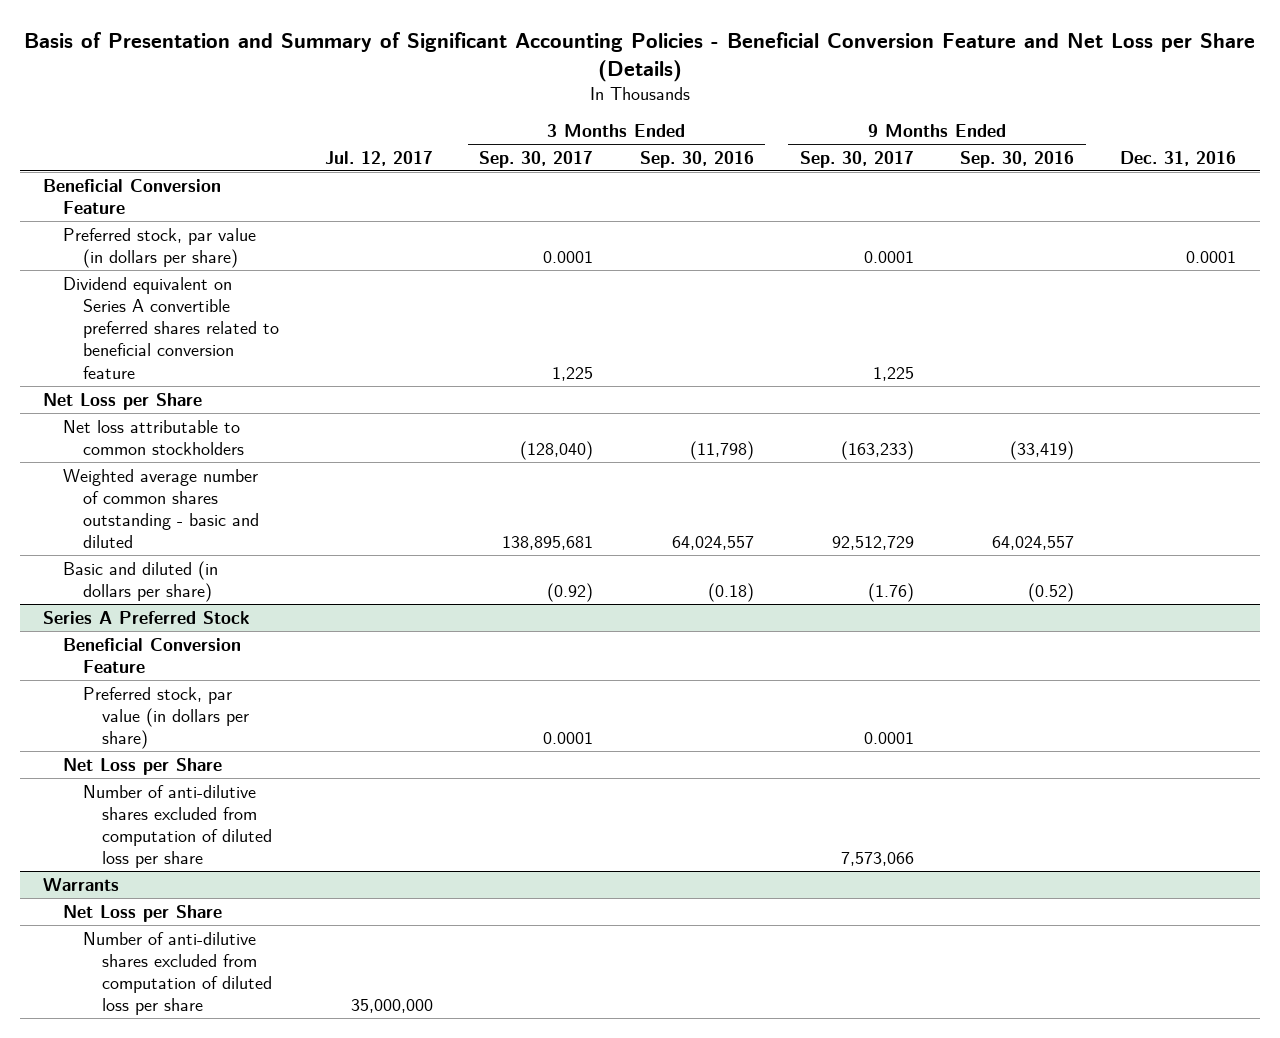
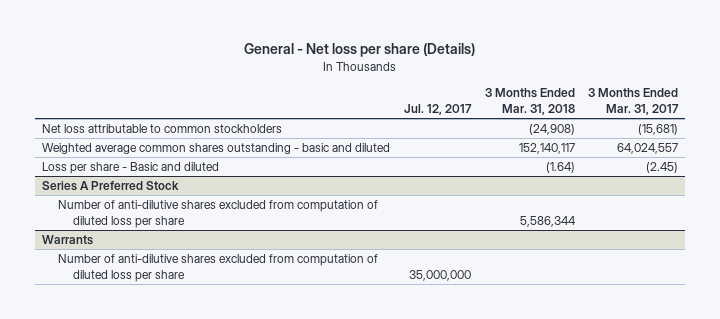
- Basis of Presentation and Summary of Significant Accounting Policies - Beneficial Conversion Feature and Net Loss per Share (Details)
+ General - Net loss per share (Details)
- | Jul. 12, 2017 | 3 Months Ended Sep. 30, 2017 | 3 Months Ended Sep. 30, 2016 | 9 Months Ended Sep. 30, 2017 | 9 Months Ended Sep. 30, 2016 | Dec. 31, 2016
+ | Jul. 12, 2017 | 3 Months Ended Mar. 31, 2018 | 3 Months Ended Mar. 31, 2017
- Beneficial Conversion Feature
- Preferred stock, par value (in dollars per share) | | 0.0001 | | 0.0001 | | 0.0001
- Dividend equivalent on Series A convertible preferred shares related to beneficial conversion feature | | 1,225 | | 1,225 | |
- Net Loss per Share
- Weighted average number of common shares outstanding - basic and diluted | | 138,895,681 | 64,024,557 | 92,512,729 | 64,024,557 |
- Basic and diluted (in dollars per share) | | (0.92) | (0.18) | (1.76) | (0.52) |
+ Weighted average common shares outstanding - basic and diluted | | 152,140,117 | 64,024,557
+ Loss per share - Basic and diluted | | (1.64) | (2.45)
@ Series A Preferred Stock
- Beneficial Conversion Feature
- Preferred stock, par value (in dollars per share) | | 0.0001 | | 0.0001 | |
- Net Loss per Share
@ Warrants
- Net Loss per Share

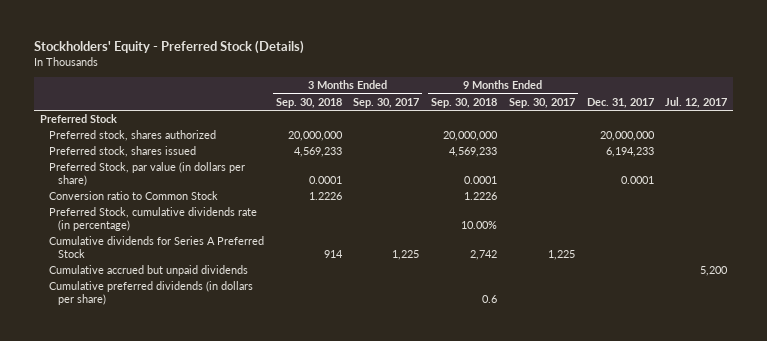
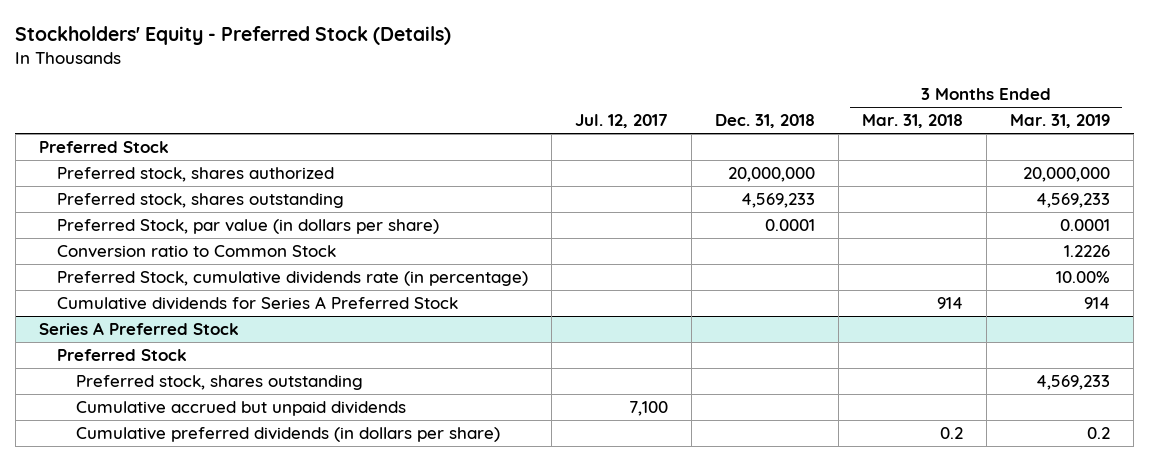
- | 3 Months Ended Sep. 30, 2018 | 3 Months Ended Sep. 30, 2017 | 9 Months Ended Sep. 30, 2018 | 9 Months Ended Sep. 30, 2017 | Dec. 31, 2017 | Jul. 12, 2017
+ | Jul. 12, 2017 | Dec. 31, 2018 | 3 Months Ended Mar. 31, 2018 | 3 Months Ended Mar. 31, 2019
- Preferred stock, shares issued | 4,569,233 | | 4,569,233 | | 6,194,233 |
+ Preferred stock, shares outstanding | | 4,569,233 | | 4,569,233
- Cumulative accrued but unpaid dividends | | | | | | 5,200
- Cumulative preferred dividends (in dollars per share) | | | 0.6 | | |
+ Series A Preferred Stock
+ Preferred Stock
+ Preferred stock, shares outstanding | | | | 4,569,233
+ Cumulative accrued but unpaid dividends | 7,100 | | |
+ Cumulative preferred dividends (in dollars per share) | | | 0.2 | 0.2

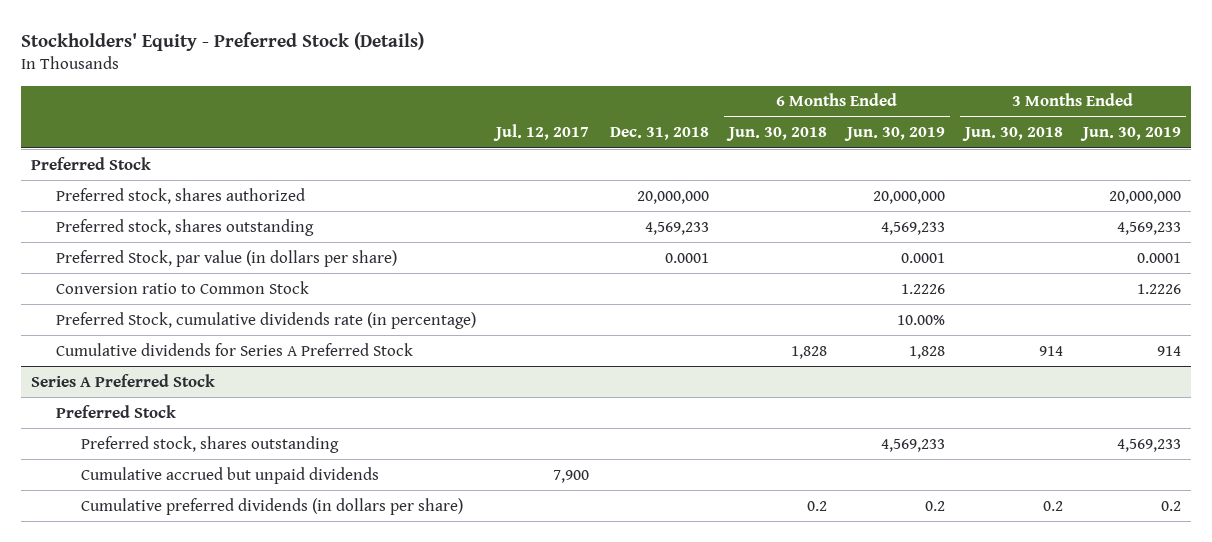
- | Jul. 12, 2017 | Dec. 31, 2018 | 3 Months Ended Mar. 31, 2018 | 3 Months Ended Mar. 31, 2019
+ | Jul. 12, 2017 | Dec. 31, 2018 | 6 Months Ended Jun. 30, 2018 | 6 Months Ended Jun. 30, 2019 | 3 Months Ended Jun. 30, 2018 | 3 Months Ended Jun. 30, 2019
@ Series A Preferred Stock
- Cumulative accrued but unpaid dividends | 7,100 | | |
+ Cumulative accrued but unpaid dividends | 7,900 | | | | |

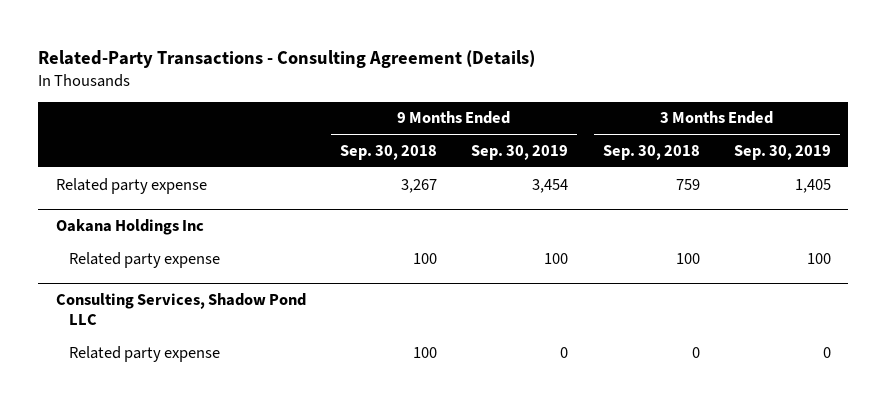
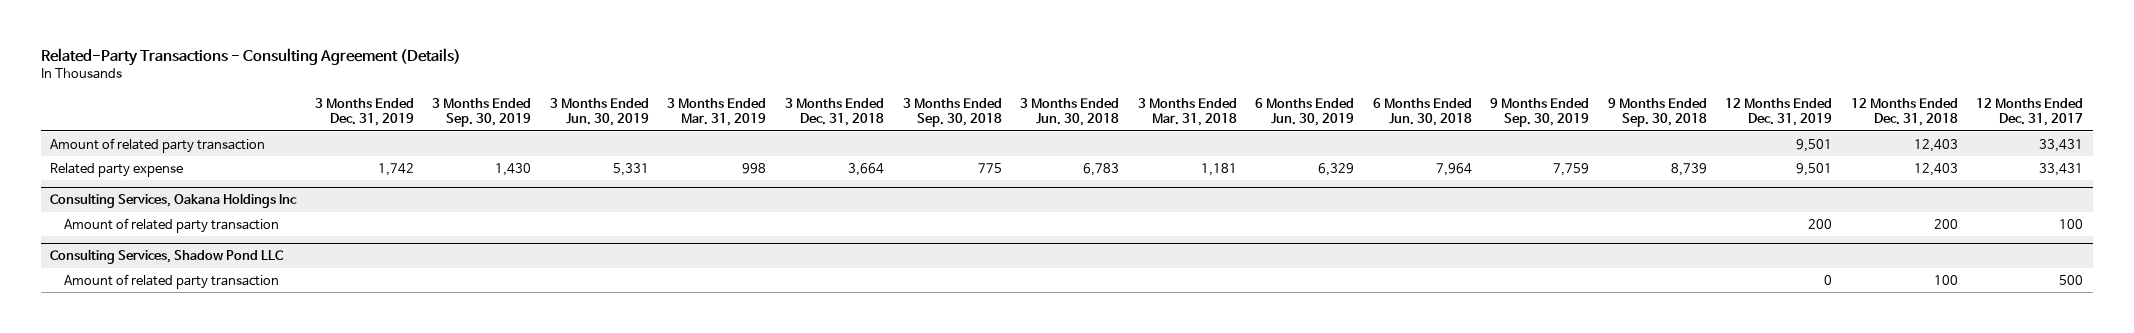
- | 9 Months Ended Sep. 30, 2018 | 9 Months Ended Sep. 30, 2019 | 3 Months Ended Sep. 30, 2018 | 3 Months Ended Sep. 30, 2019
+ | 3 Months Ended Dec. 31, 2019 | 3 Months Ended Sep. 30, 2019 | 3 Months Ended Jun. 30, 2019 | 3 Months Ended Mar. 31, 2019 | 3 Months Ended Dec. 31, 2018 | 3 Months Ended Sep. 30, 2018 | 3 Months Ended Jun. 30, 2018 | 3 Months Ended Mar. 31, 2018 | 6 Months Ended Jun. 30, 2019 | 6 Months Ended Jun. 30, 2018 | 9 Months Ended Sep. 30, 2019 | 9 Months Ended Sep. 30, 2018 | 12 Months Ended Dec. 31, 2019 | 12 Months Ended Dec. 31, 2018 | 12 Months Ended Dec. 31, 2017
- Related party expense | 3,267 | 3,454 | 759 | 1,405
- Oakana Holdings Inc
- Related party expense | 100 | 100 | 100 | 100
+ Amount of related party transaction | | | | | | | | | | | | | 9,501 | 12,403 | 33,431
+ Related party expense | 1,742 | 1,430 | 5,331 | 998 | 3,664 | 775 | 6,783 | 1,181 | 6,329 | 7,964 | 7,759 | 8,739 | 9,501 | 12,403 | 33,431
+ Consulting Services, Oakana Holdings Inc
+ Amount of related party transaction | | | | | | | | | | | | | 200 | 200 | 100
@ Consulting Services, Shadow Pond LLC
- Related party expense | 100 | 0 | 0 | 0
+ Amount of related party transaction | | | | | | | | | | | | | 0 | 100 | 500

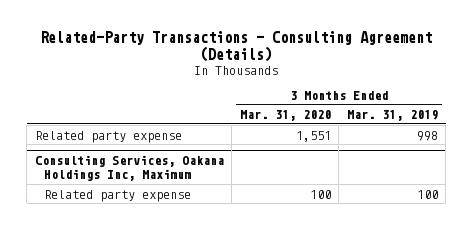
- | 3 Months Ended Dec. 31, 2019 | 3 Months Ended Sep. 30, 2019 | 3 Months Ended Jun. 30, 2019 | 3 Months Ended Mar. 31, 2019 | 3 Months Ended Dec. 31, 2018 | 3 Months Ended Sep. 30, 2018 | 3 Months Ended Jun. 30, 2018 | 3 Months Ended Mar. 31, 2018 | 6 Months Ended Jun. 30, 2019 | 6 Months Ended Jun. 30, 2018 | 9 Months Ended Sep. 30, 2019 | 9 Months Ended Sep. 30, 2018 | 12 Months Ended Dec. 31, 2019 | 12 Months Ended Dec. 31, 2018 | 12 Months Ended Dec. 31, 2017
+ | 3 Months Ended Mar. 31, 2020 | 3 Months Ended Mar. 31, 2019
- Amount of related party transaction | | | | | | | | | | | | | 9,501 | 12,403 | 33,431
- Consulting Services, Oakana Holdings Inc
- Amount of related party transaction | | | | | | | | | | | | | 200 | 200 | 100
- Consulting Services, Shadow Pond LLC
- Amount of related party transaction | | | | | | | | | | | | | 0 | 100 | 500
+ Consulting Services, Oakana Holdings Inc, Maximum
+ Related party expense | 100 | 100

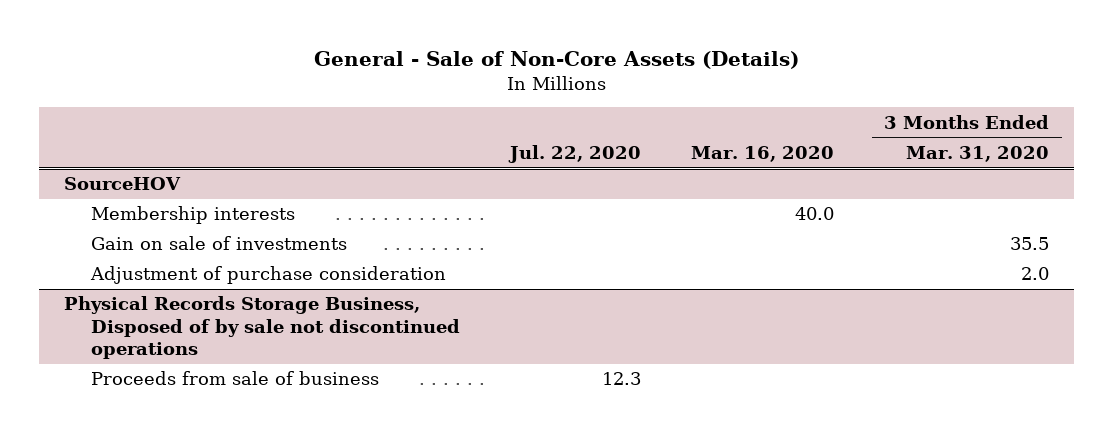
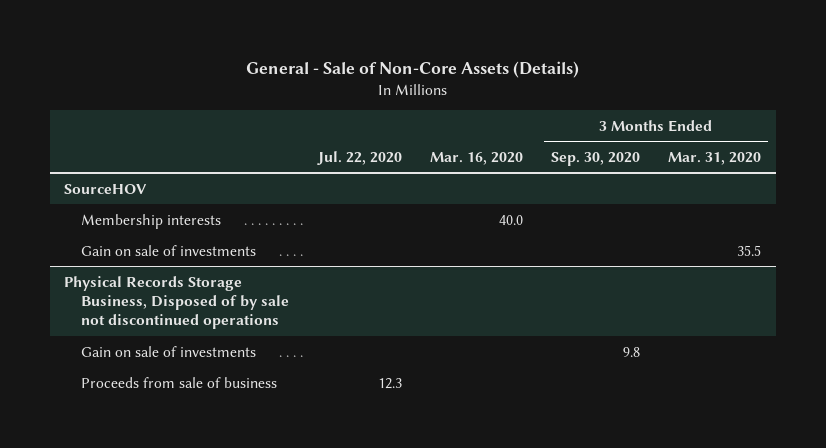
- | Jul. 22, 2020 | Mar. 16, 2020 | 3 Months Ended Mar. 31, 2020
+ | Jul. 22, 2020 | Mar. 16, 2020 | 3 Months Ended Sep. 30, 2020 | 3 Months Ended Mar. 31, 2020
@ SourceHOV
- Adjustment of purchase consideration | | | 2.0
@ Physical Records Storage Business, Disposed of by sale not discontinued operations
+ Gain on sale of investments | | | 9.8 |

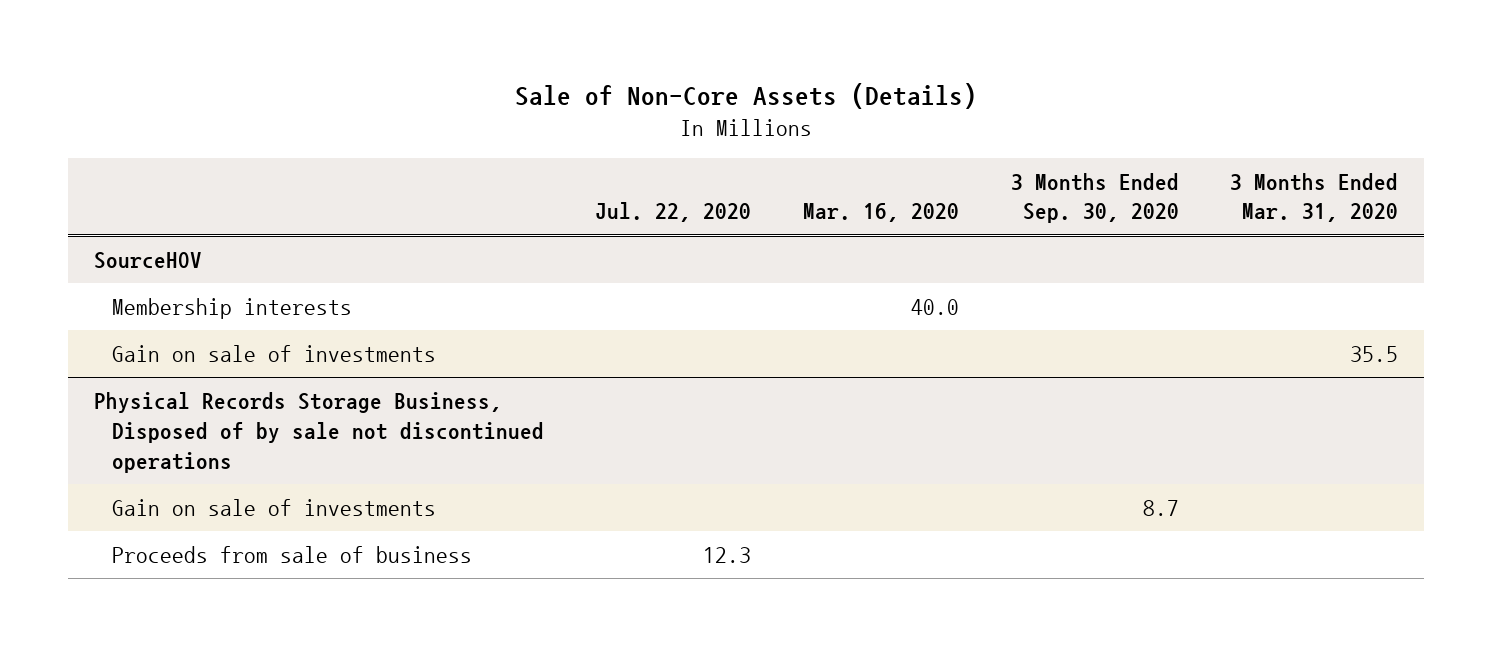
- General - Sale of Non-Core Assets (Details)
+ Sale of Non-Core Assets (Details)
@ Physical Records Storage Business, Disposed of by sale not discontinued operations
- Gain on sale of investments | | | 9.8 |
+ Gain on sale of investments | | | 8.7 |

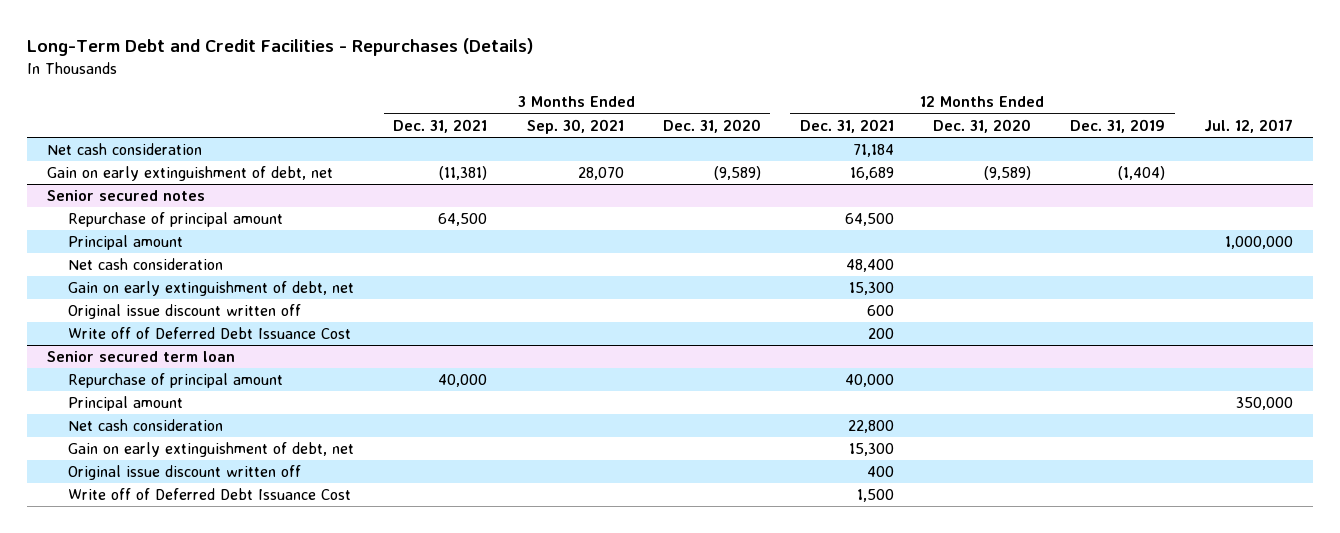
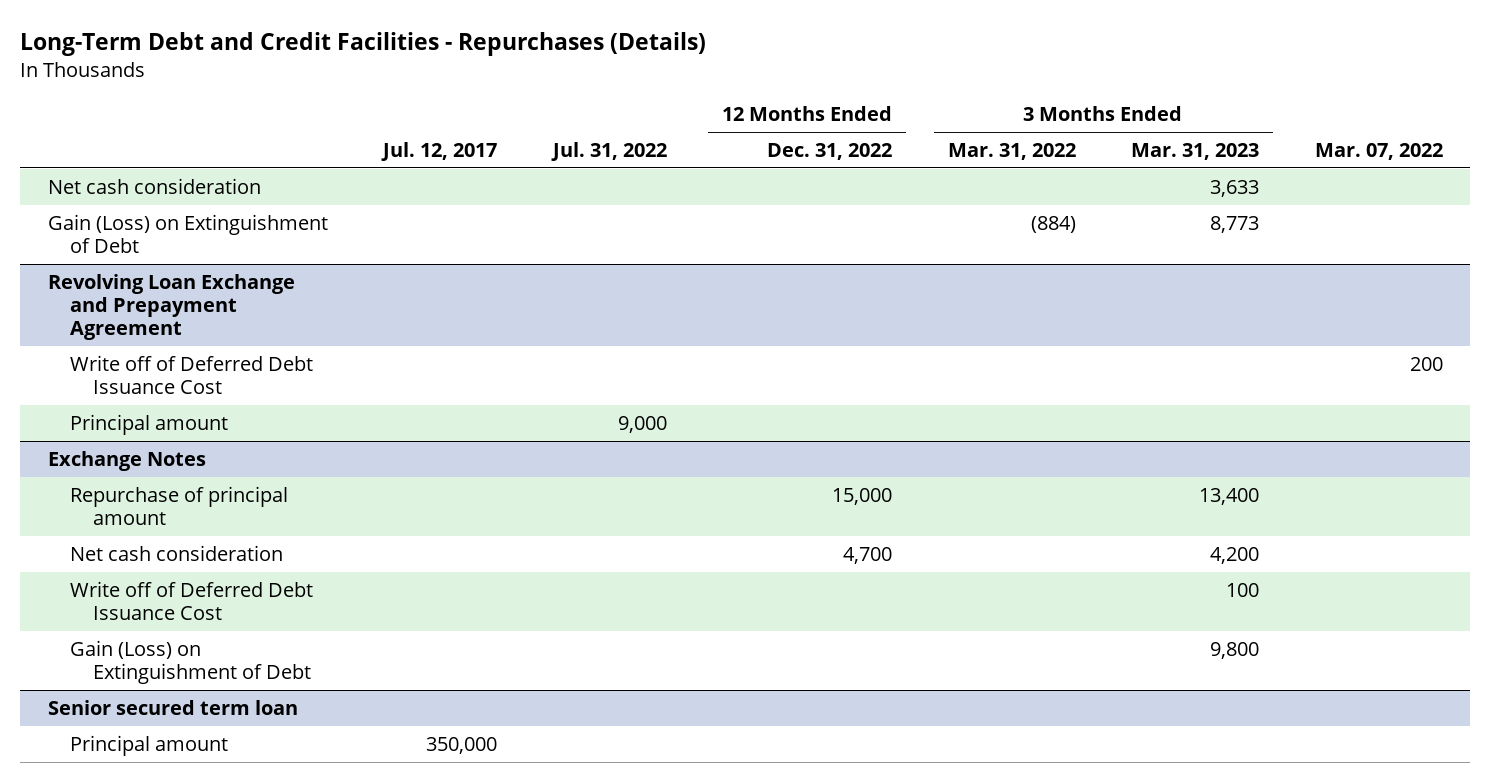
- | 3 Months Ended Dec. 31, 2021 | 3 Months Ended Sep. 30, 2021 | 3 Months Ended Dec. 31, 2020 | 12 Months Ended Dec. 31, 2021 | 12 Months Ended Dec. 31, 2020 | 12 Months Ended Dec. 31, 2019 | Jul. 12, 2017
+ | Jul. 12, 2017 | Jul. 31, 2022 | 12 Months Ended Dec. 31, 2022 | 3 Months Ended Mar. 31, 2022 | 3 Months Ended Mar. 31, 2023 | Mar. 07, 2022
- Gain on early extinguishment of debt, net | (11,381) | 28,070 | (9,589) | 16,689 | (9,589) | (1,404) |
- Senior secured notes
- Repurchase of principal amount | 64,500 | | | 64,500 | | |
- Principal amount | | | | | | | 1,000,000
- Net cash consideration | | | | 48,400 | | |
- Gain on early extinguishment of debt, net | | | | 15,300 | | |
- Original issue discount written off | | | | 600 | | |
- Write off of Deferred Debt Issuance Cost | | | | 200 | | |
+ Gain (Loss) on Extinguishment of Debt | | | | (884) | 8,773 |
+ Revolving Loan Exchange and Prepayment Agreement
+ Write off of Deferred Debt Issuance Cost | | | | | | 200
+ Principal amount | | 9,000 | | | |
+ Exchange Notes
+ Repurchase of principal amount | | | 15,000 | | 13,400 |
+ Net cash consideration | | | 4,700 | | 4,200 |
+ Write off of Deferred Debt Issuance Cost | | | | | 100 |
+ Gain (Loss) on Extinguishment of Debt | | | | | 9,800 |
@ Senior secured term loan
- Repurchase of principal amount | 40,000 | | | 40,000 | | |
- Net cash consideration | | | | 22,800 | | |
- Gain on early extinguishment of debt, net | | | | 15,300 | | |
- Original issue discount written off | | | | 400 | | |
- Write off of Deferred Debt Issuance Cost | | | | 1,500 | | |

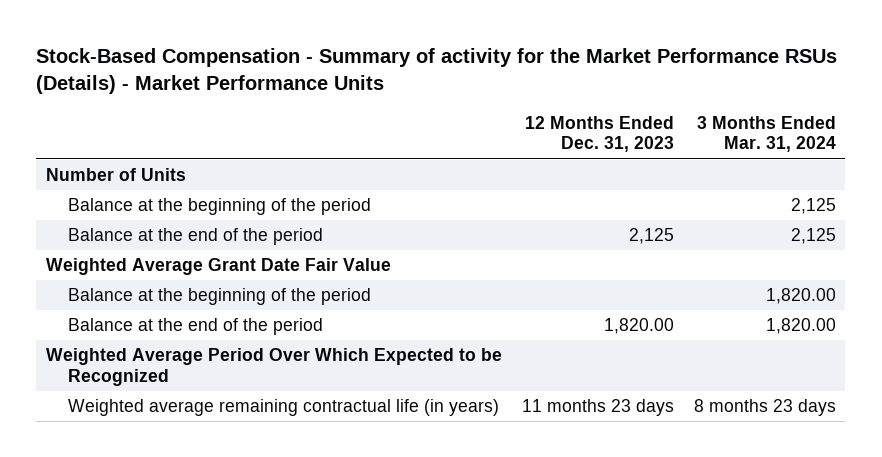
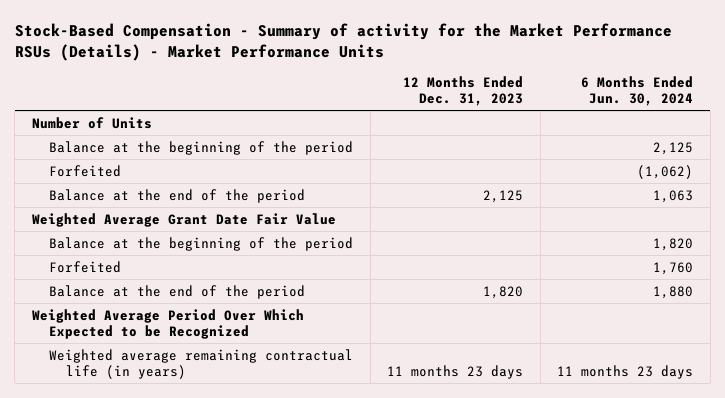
- | 12 Months Ended Dec. 31, 2023 | 3 Months Ended Mar. 31, 2024
+ | 12 Months Ended Dec. 31, 2023 | 6 Months Ended Jun. 30, 2024
+ Forfeited | | (1,062)
- Balance at the end of the period | 1,820.00 | 1,820.00
+ Forfeited | | 1,760
+ Balance at the end of the period | 1,820 | 1,880

